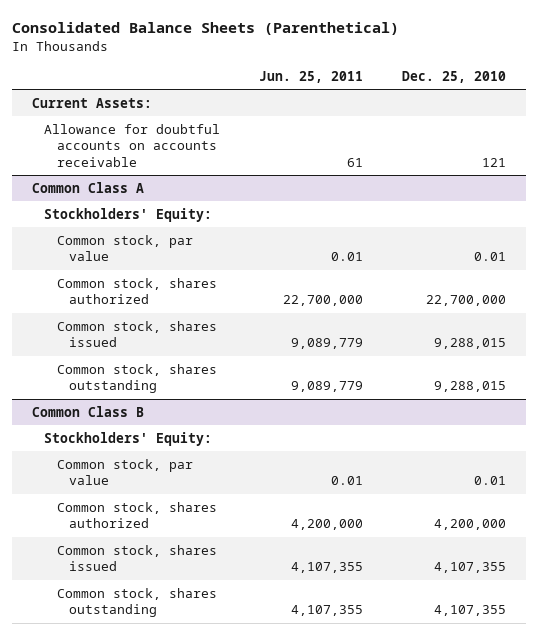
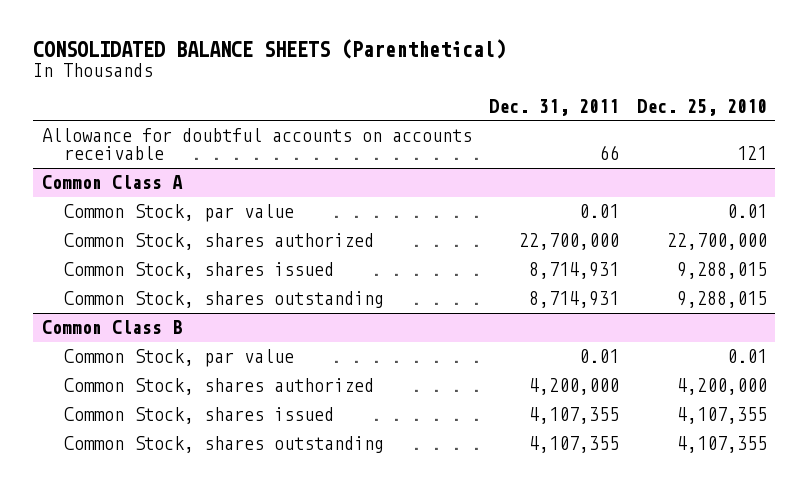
- Consolidated Balance Sheets (Parenthetical)
+ CONSOLIDATED BALANCE SHEETS (Parenthetical)
- | Jun. 25, 2011 | Dec. 25, 2010
+ | Dec. 31, 2011 | Dec. 25, 2010
- Current Assets:
@ Common Class A
- Stockholders' Equity:
- Common stock, par value | 0.01 | 0.01
- Common stock, shares authorized | 22,700,000 | 22,700,000
- Common stock, shares issued | 9,089,779 | 9,288,015
- Common stock, shares outstanding | 9,089,779 | 9,288,015
+ Common Stock, par value | 0.01 | 0.01
+ Common Stock, shares authorized | 22,700,000 | 22,700,000
+ Common Stock, shares issued | 8,714,931 | 9,288,015
+ Common Stock, shares outstanding | 8,714,931 | 9,288,015
@ Common Class B
- Stockholders' Equity:
- Common stock, par value | 0.01 | 0.01
- Common stock, shares authorized | 4,200,000 | 4,200,000
- Common stock, shares issued | 4,107,355 | 4,107,355
- Common stock, shares outstanding | 4,107,355 | 4,107,355
+ Common Stock, par value | 0.01 | 0.01
+ Common Stock, shares authorized | 4,200,000 | 4,200,000
+ Common Stock, shares issued | 4,107,355 | 4,107,355
+ Common Stock, shares outstanding | 4,107,355 | 4,107,355

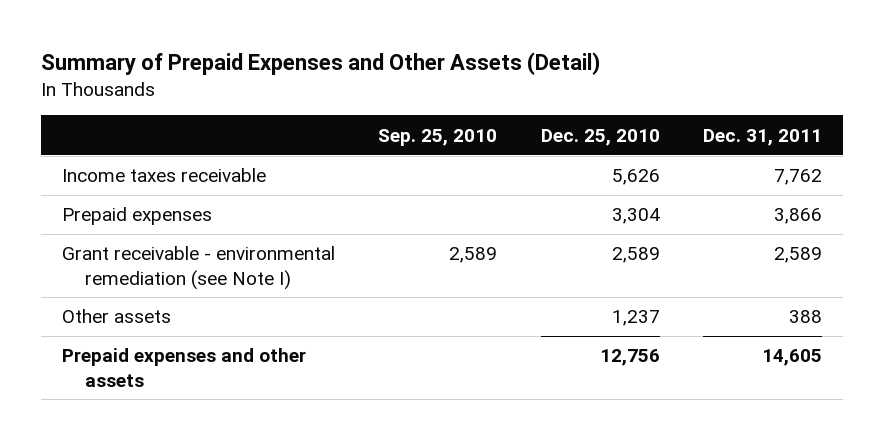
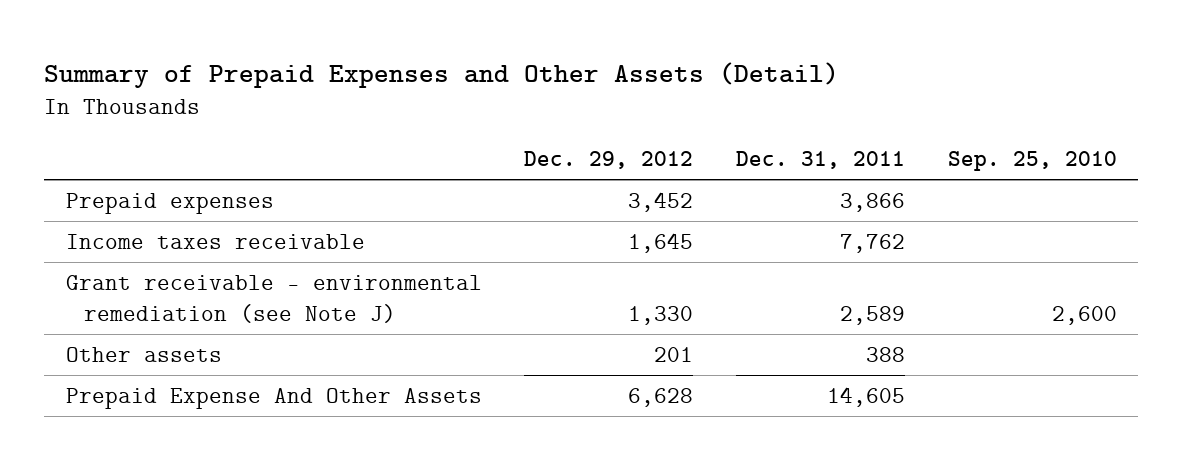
- | Sep. 25, 2010 | Dec. 25, 2010 | Dec. 31, 2011
+ | Dec. 29, 2012 | Dec. 31, 2011 | Sep. 25, 2010
- Grant receivable - environmental remediation (see Note I) | 2,589 | 2,589 | 2,589
moved down: Income taxes receivable | 1,645 | 7,762 |
+ Grant receivable - environmental remediation (see Note J) | 1,330 | 2,589 | 2,600
- Prepaid expenses and other assets | | 12,756 | 14,605
+ Prepaid Expense And Other Assets | 6,628 | 14,605 |

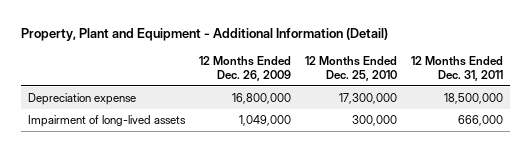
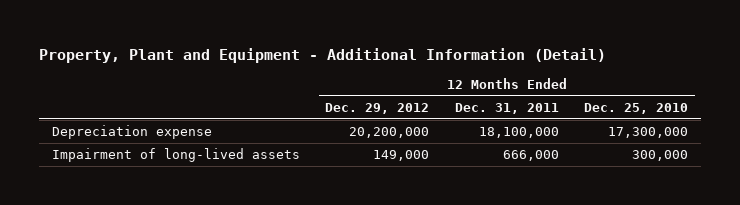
- | 12 Months Ended Dec. 26, 2009 | 12 Months Ended Dec. 25, 2010 | 12 Months Ended Dec. 31, 2011
+ | 12 Months Ended Dec. 29, 2012 | 12 Months Ended Dec. 31, 2011 | 12 Months Ended Dec. 25, 2010
- Depreciation expense | 16,800,000 | 17,300,000 | 18,500,000
+ Depreciation expense | 20,200,000 | 18,100,000 | 17,300,000

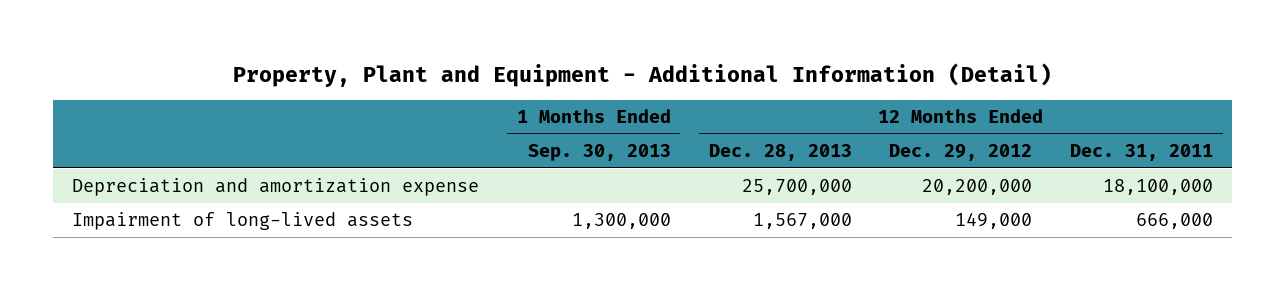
- | 12 Months Ended Dec. 29, 2012 | 12 Months Ended Dec. 31, 2011 | 12 Months Ended Dec. 25, 2010
+ | 1 Months Ended Sep. 30, 2013 | 12 Months Ended Dec. 28, 2013 | 12 Months Ended Dec. 29, 2012 | 12 Months Ended Dec. 31, 2011
- Depreciation expense | 20,200,000 | 18,100,000 | 17,300,000
+ Depreciation and amortization expense | | 25,700,000 | 20,200,000 | 18,100,000

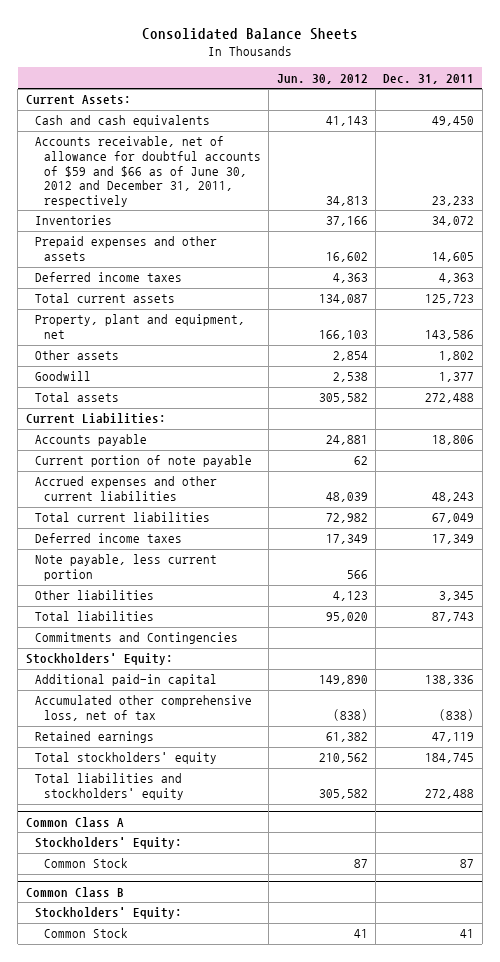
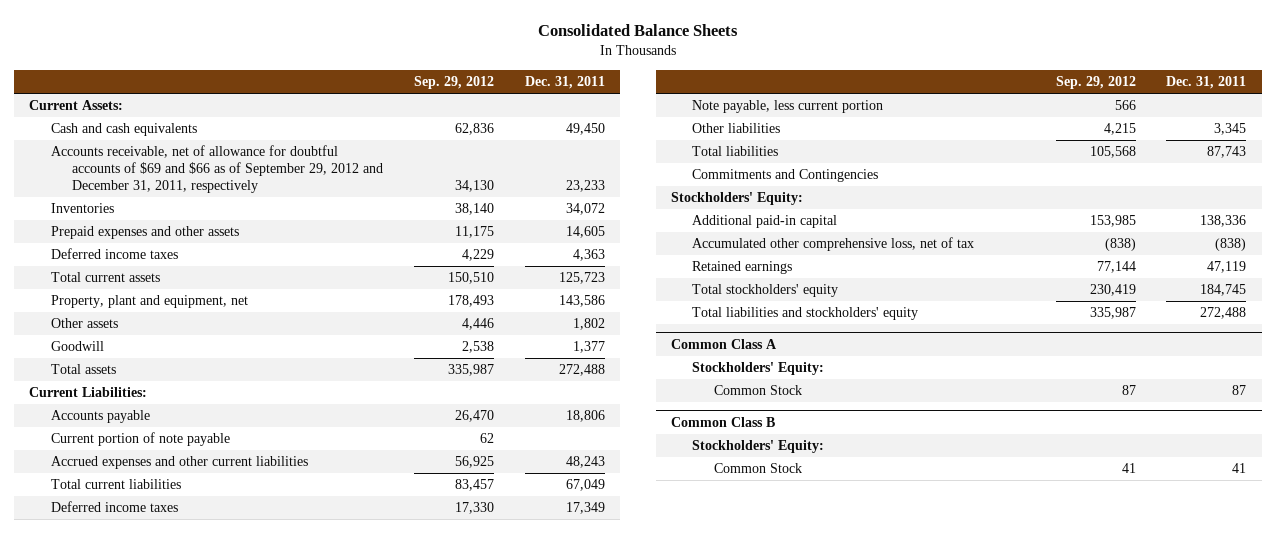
- | Jun. 30, 2012 | Dec. 31, 2011
+ | Sep. 29, 2012 | Dec. 31, 2011
- Accounts receivable, net of allowance for doubtful accounts of $59 and $66 as of June 30, 2012 and December 31, 2011, respectively | 34,813 | 23,233
+ Accounts receivable, net of allowance for doubtful accounts of $69 and $66 as of September 29, 2012 and December 31, 2011, respectively | 34,130 | 23,233

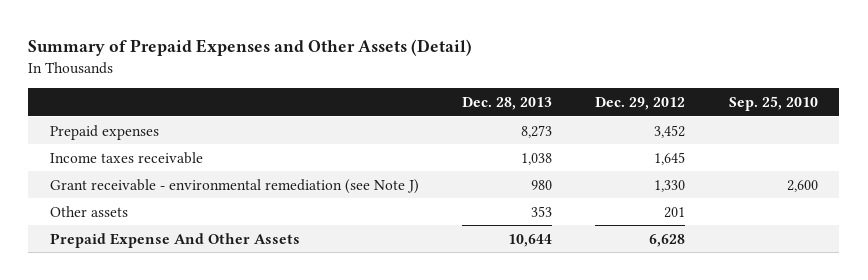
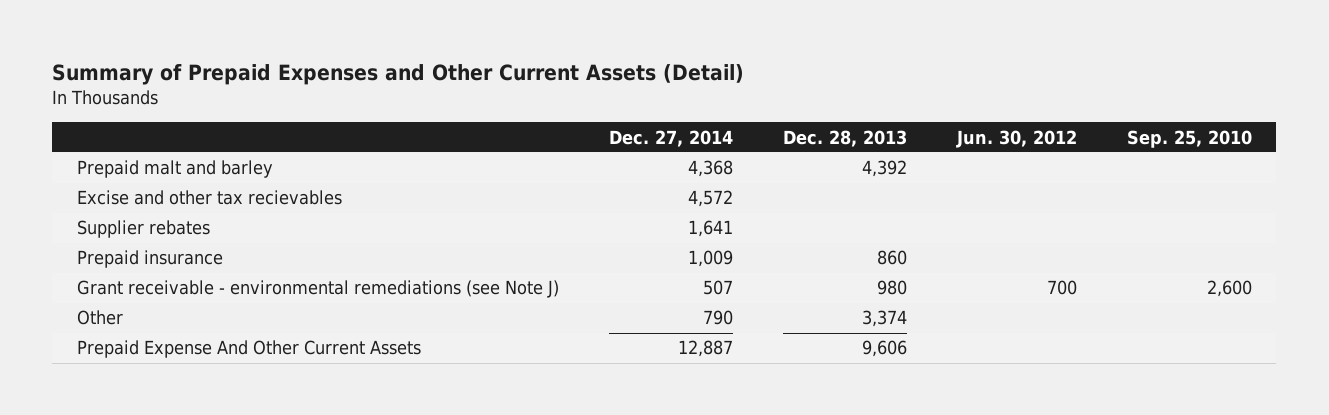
- Summary of Prepaid Expenses and Other Assets (Detail)
+ Summary of Prepaid Expenses and Other Current Assets (Detail)
- | Dec. 28, 2013 | Dec. 29, 2012 | Sep. 25, 2010
+ | Dec. 27, 2014 | Dec. 28, 2013 | Jun. 30, 2012 | Sep. 25, 2010
- Prepaid expenses | 8,273 | 3,452 |
- Income taxes receivable | 1,038 | 1,645 |
- Grant receivable - environmental remediation (see Note J) | 980 | 1,330 | 2,600
- Other assets | 353 | 201 |
- Prepaid Expense And Other Assets | 10,644 | 6,628 |
+ Prepaid malt and barley | 4,368 | 4,392 | |
+ Excise and other tax recievables | 4,572 | | |
+ Supplier rebates | 1,641 | | |
+ Prepaid insurance | 1,009 | 860 | |
+ Grant receivable - environmental remediations (see Note J) | 507 | 980 | 700 | 2,600
+ Other | 790 | 3,374 | |
+ Prepaid Expense And Other Current Assets | 12,887 | 9,606 | |

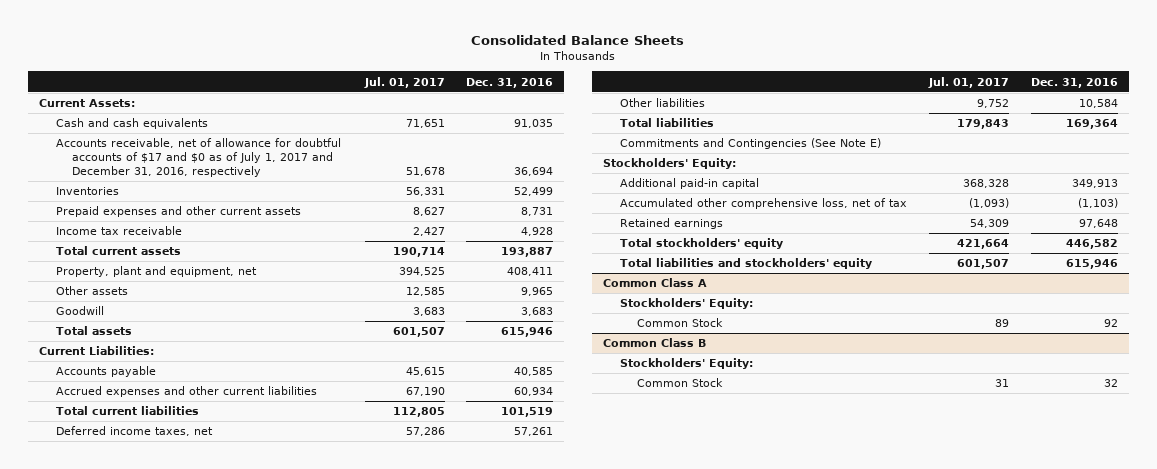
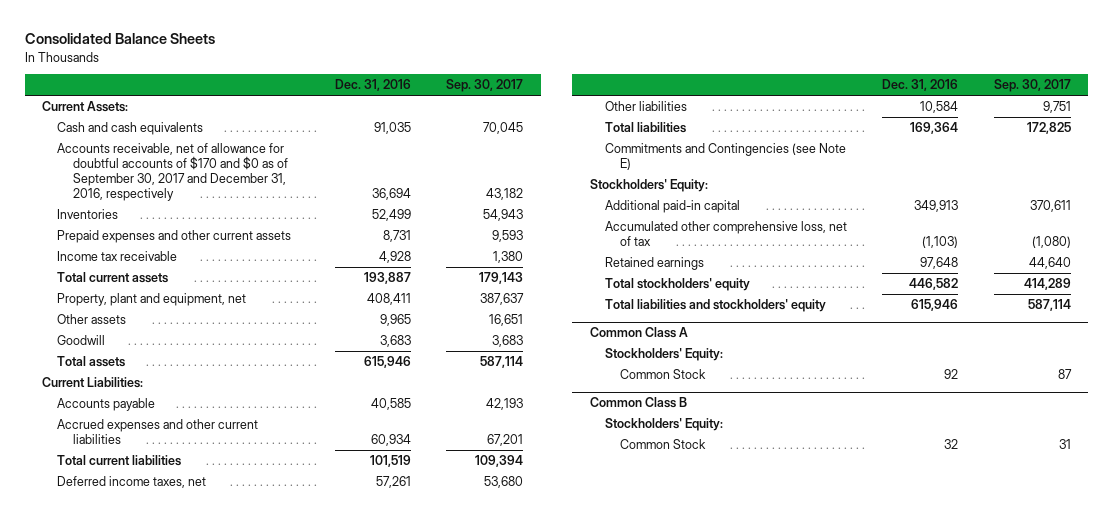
- | Jul. 01, 2017 | Dec. 31, 2016
+ | Dec. 31, 2016 | Sep. 30, 2017
- Accounts receivable, net of allowance for doubtful accounts of $17 and $0 as of July 1, 2017 and December 31, 2016, respectively | 51,678 | 36,694
+ Accounts receivable, net of allowance for doubtful accounts of $170 and $0 as of September 30, 2017 and December 31, 2016, respectively | 36,694 | 43,182
- Commitments and Contingencies (See Note E)
+ Commitments and Contingencies (see Note E)

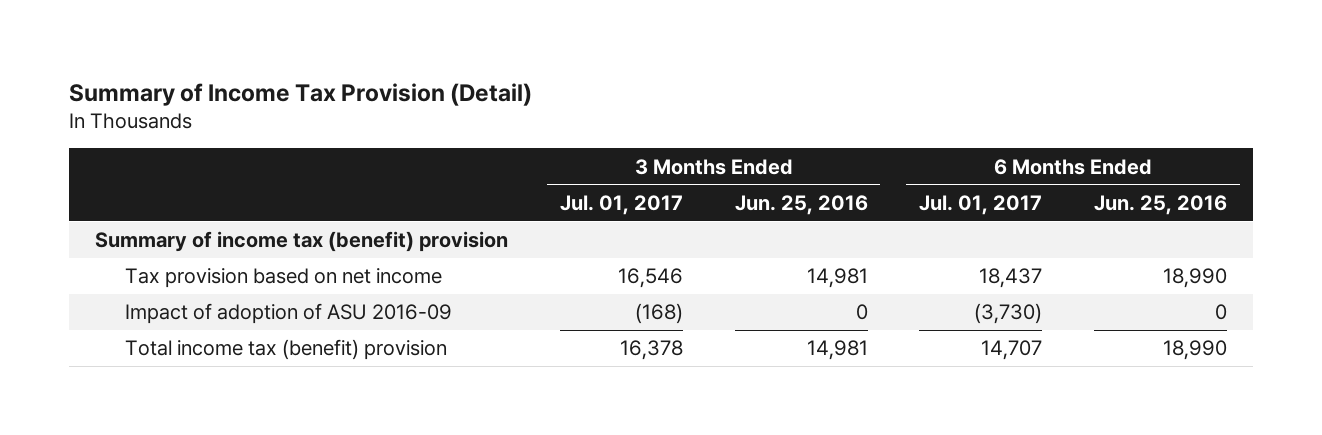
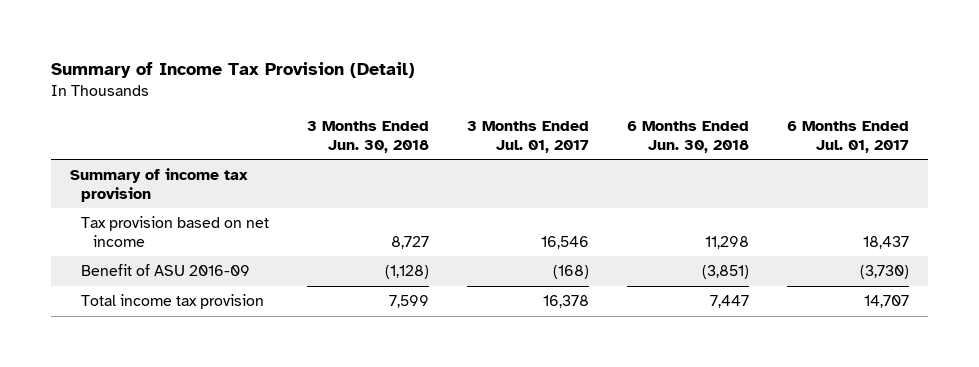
- | 3 Months Ended Jul. 01, 2017 | 3 Months Ended Jun. 25, 2016 | 6 Months Ended Jul. 01, 2017 | 6 Months Ended Jun. 25, 2016
+ | 3 Months Ended Jun. 30, 2018 | 3 Months Ended Jul. 01, 2017 | 6 Months Ended Jun. 30, 2018 | 6 Months Ended Jul. 01, 2017
- Summary of income tax (benefit) provision
+ Summary of income tax provision
- Impact of adoption of ASU 2016-09 | (168) | 0 | (3,730) | 0
- Total income tax (benefit) provision | 16,378 | 14,981 | 14,707 | 18,990
+ Benefit of ASU 2016-09 | (1,128) | (168) | (3,851) | (3,730)
+ Total income tax provision | 7,599 | 16,378 | 7,447 | 14,707

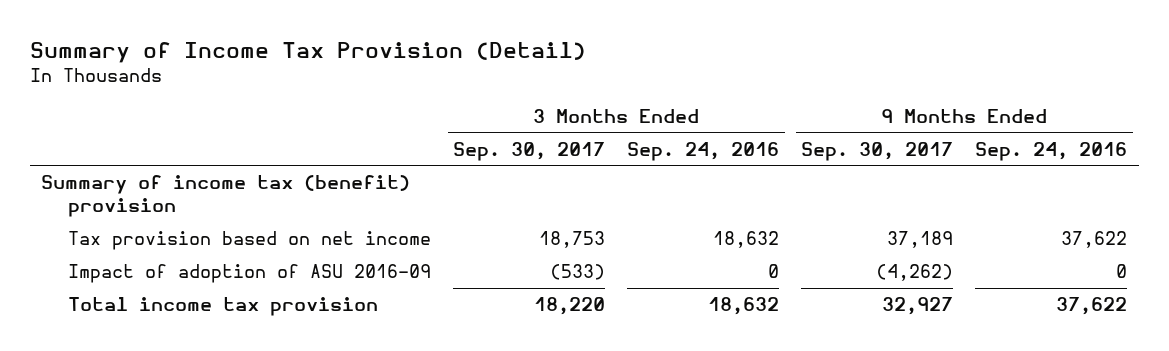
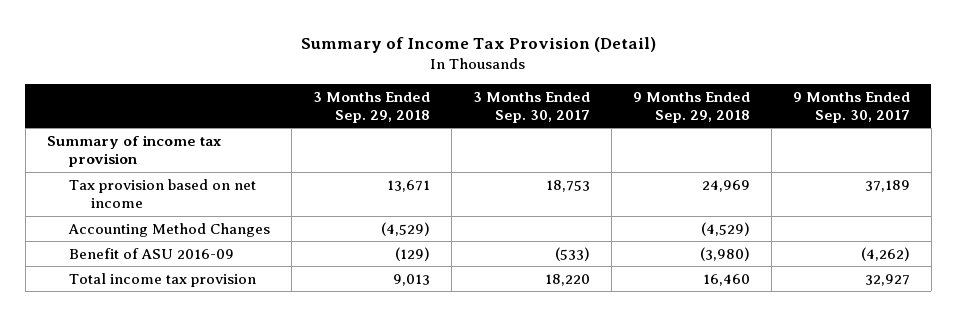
- | 3 Months Ended Sep. 30, 2017 | 3 Months Ended Sep. 24, 2016 | 9 Months Ended Sep. 30, 2017 | 9 Months Ended Sep. 24, 2016
+ | 3 Months Ended Sep. 29, 2018 | 3 Months Ended Sep. 30, 2017 | 9 Months Ended Sep. 29, 2018 | 9 Months Ended Sep. 30, 2017
- Summary of income tax (benefit) provision
+ Summary of income tax provision
- Impact of adoption of ASU 2016-09 | (533) | 0 | (4,262) | 0
+ Accounting Method Changes | (4,529) | | (4,529) |
+ Benefit of ASU 2016-09 | (129) | (533) | (3,980) | (4,262)

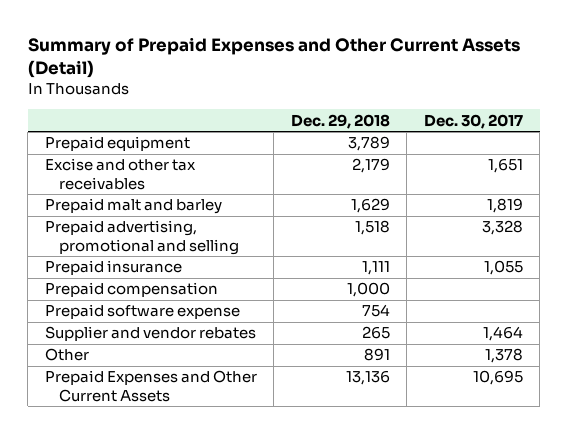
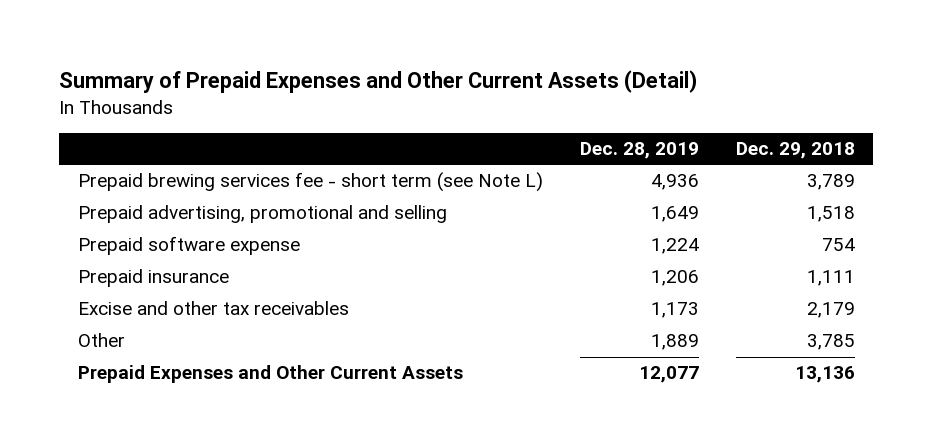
- | Dec. 29, 2018 | Dec. 30, 2017
+ | Dec. 28, 2019 | Dec. 29, 2018
- Prepaid equipment | 3,789 |
- Prepaid malt and barley | 1,629 | 1,819
+ Prepaid brewing services fee - short term (see Note L) | 4,936 | 3,789
- Prepaid compensation | 1,000 |
- Supplier and vendor rebates | 265 | 1,464
- Other | 891 | 1,378
moved down: Prepaid insurance | 1,206 | 1,111
moved down: Excise and other tax receivables | 1,173 | 2,179
+ Other | 1,889 | 3,785

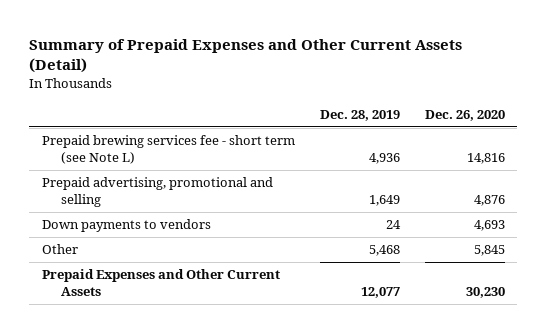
- | Dec. 28, 2019 | Dec. 29, 2018
+ | Dec. 28, 2019 | Dec. 26, 2020
- Prepaid software expense | 1,224 | 754
- Prepaid insurance | 1,206 | 1,111
- Excise and other tax receivables | 1,173 | 2,179
- Other | 1,889 | 3,785
+ Down payments to vendors | 24 | 4,693
+ Other | 5,468 | 5,845

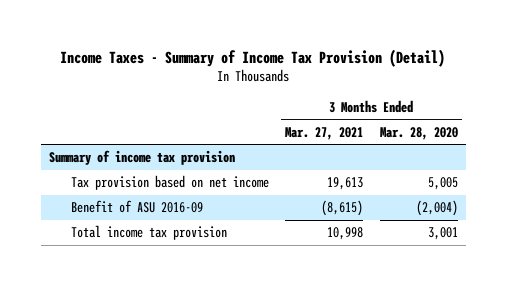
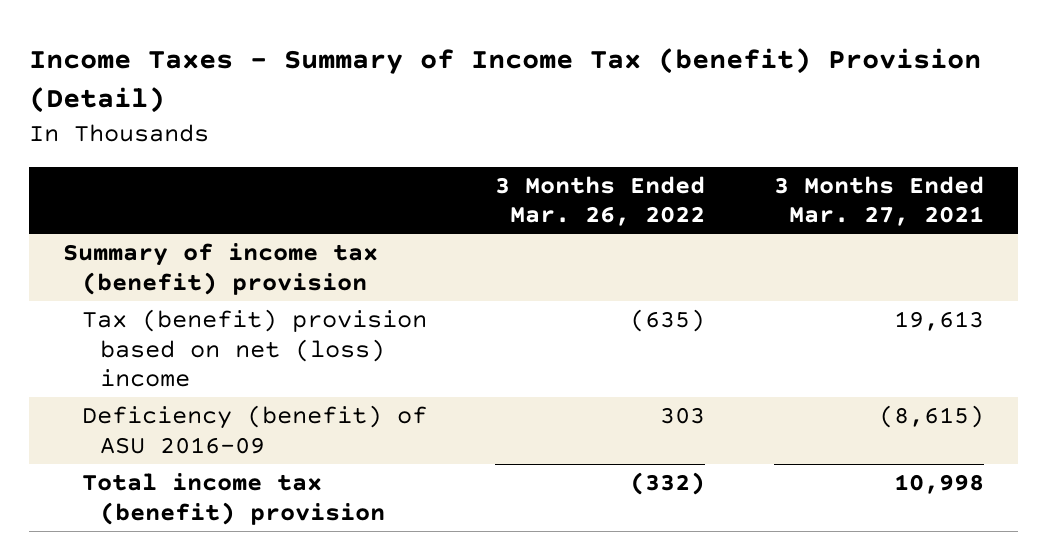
- Income Taxes - Summary of Income Tax Provision (Detail)
+ Income Taxes - Summary of Income Tax (benefit) Provision (Detail)
- | 3 Months Ended Mar. 27, 2021 | 3 Months Ended Mar. 28, 2020
+ | 3 Months Ended Mar. 26, 2022 | 3 Months Ended Mar. 27, 2021
- Summary of income tax provision
- Tax provision based on net income | 19,613 | 5,005
- Benefit of ASU 2016-09 | (8,615) | (2,004)
- Total income tax provision | 10,998 | 3,001
+ Summary of income tax (benefit) provision
+ Tax (benefit) provision based on net (loss) income | (635) | 19,613
+ Deficiency (benefit) of ASU 2016-09 | 303 | (8,615)
+ Total income tax (benefit) provision | (332) | 10,998

